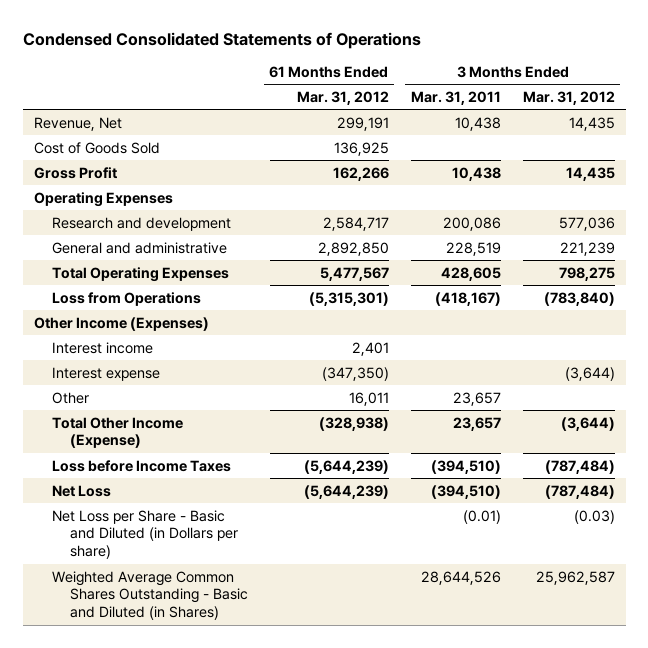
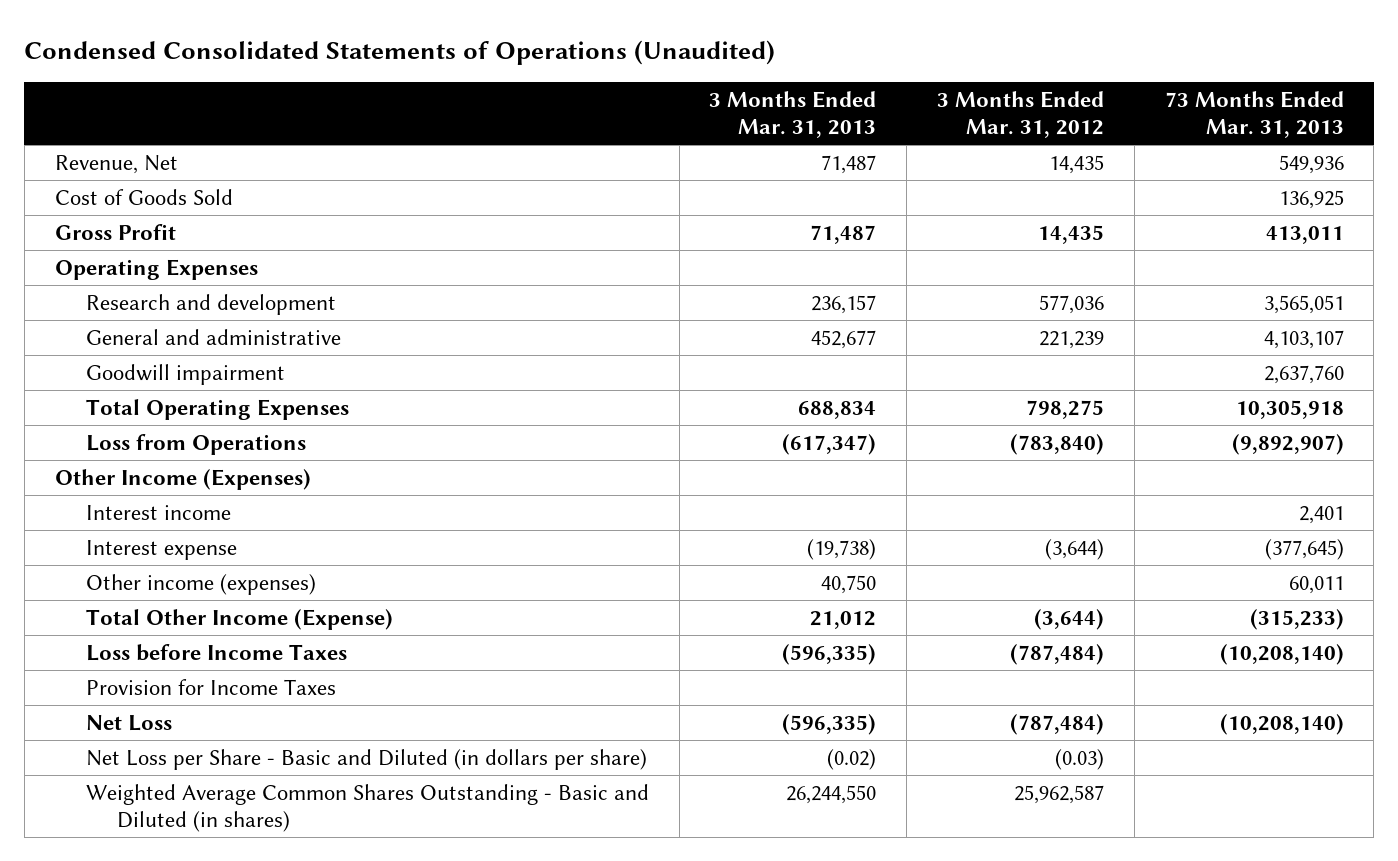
- Condensed Consolidated Statements of Operations
+ Condensed Consolidated Statements of Operations (Unaudited)
- | 61 Months Ended Mar. 31, 2012 | 3 Months Ended Mar. 31, 2011 | 3 Months Ended Mar. 31, 2012
+ | 3 Months Ended Mar. 31, 2013 | 3 Months Ended Mar. 31, 2012 | 73 Months Ended Mar. 31, 2013
+ Goodwill impairment | | | 2,637,760
- Other | 16,011 | 23,657 |
+ Other income (expenses) | 40,750 | | 60,011
+ Provision for Income Taxes
- Net Loss per Share - Basic and Diluted (in Dollars per share) | | (0.01) | (0.03)
- Weighted Average Common Shares Outstanding - Basic and Diluted (in Shares) | | 28,644,526 | 25,962,587
+ Net Loss per Share - Basic and Diluted (in dollars per share) | (0.02) | (0.03) |
+ Weighted Average Common Shares Outstanding - Basic and Diluted (in shares) | 26,244,550 | 25,962,587 |

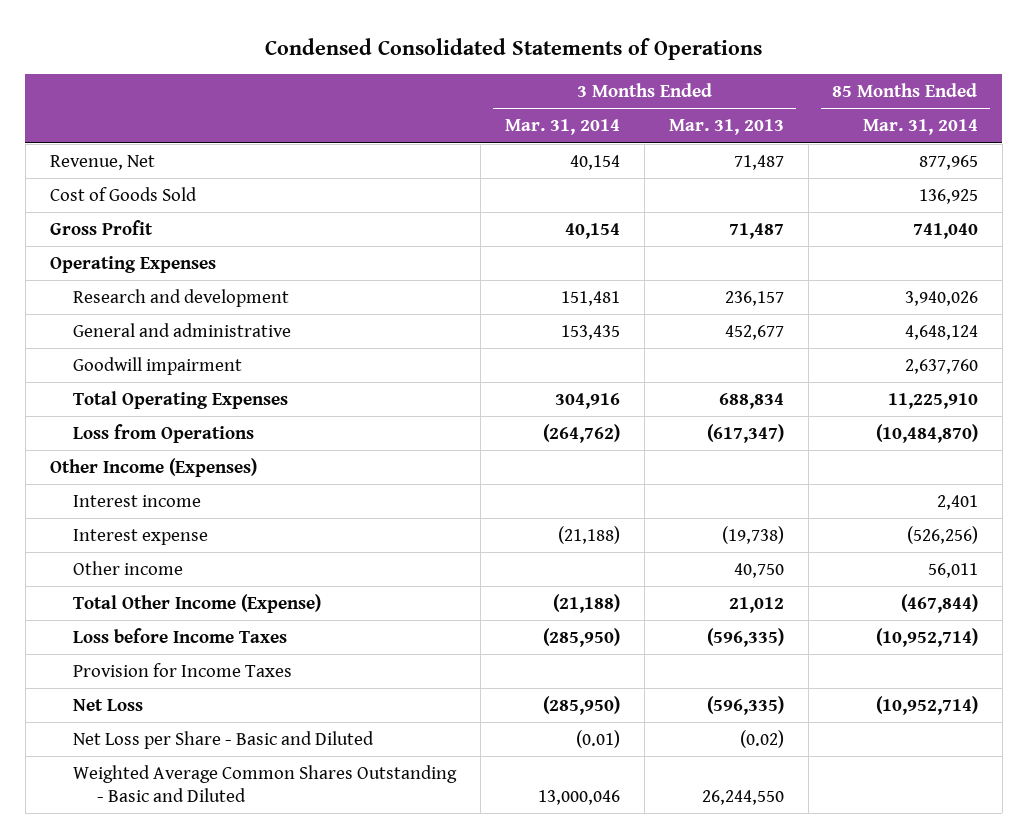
- Condensed Consolidated Statements of Operations (Unaudited)
+ Condensed Consolidated Statements of Operations
- | 3 Months Ended Mar. 31, 2013 | 3 Months Ended Mar. 31, 2012 | 73 Months Ended Mar. 31, 2013
+ | 3 Months Ended Mar. 31, 2014 | 3 Months Ended Mar. 31, 2013 | 85 Months Ended Mar. 31, 2014
- Other income (expenses) | 40,750 | | 60,011
+ Other income | | 40,750 | 56,011
- Net Loss per Share - Basic and Diluted (in dollars per share) | (0.02) | (0.03) |
- Weighted Average Common Shares Outstanding - Basic and Diluted (in shares) | 26,244,550 | 25,962,587 |
+ Net Loss per Share - Basic and Diluted | (0.01) | (0.02) |
+ Weighted Average Common Shares Outstanding - Basic and Diluted | 13,000,046 | 26,244,550 |

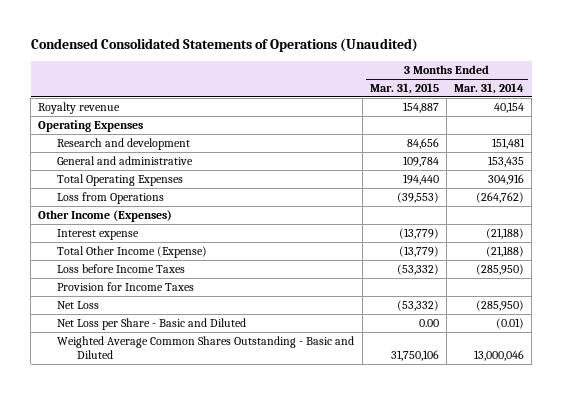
- Condensed Consolidated Statements of Operations
+ Condensed Consolidated Statements of Operations (Unaudited)
- | 3 Months Ended Mar. 31, 2014 | 3 Months Ended Mar. 31, 2013 | 85 Months Ended Mar. 31, 2014
+ | 3 Months Ended Mar. 31, 2015 | 3 Months Ended Mar. 31, 2014
- Revenue, Net | 40,154 | 71,487 | 877,965
- Cost of Goods Sold | | | 136,925
- Gross Profit | 40,154 | 71,487 | 741,040
+ Royalty revenue | 154,887 | 40,154
- Goodwill impairment | | | 2,637,760
- Interest income | | | 2,401
- Other income | | 40,750 | 56,011

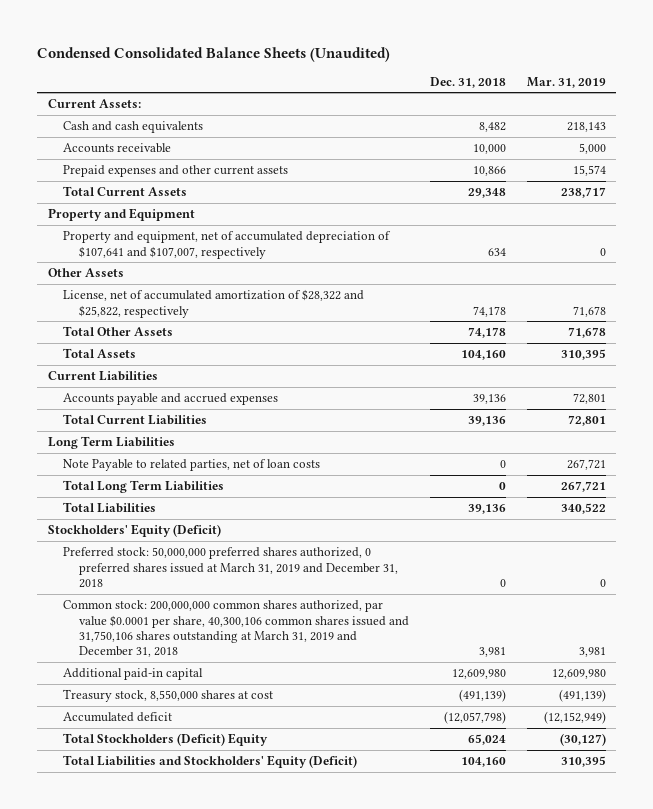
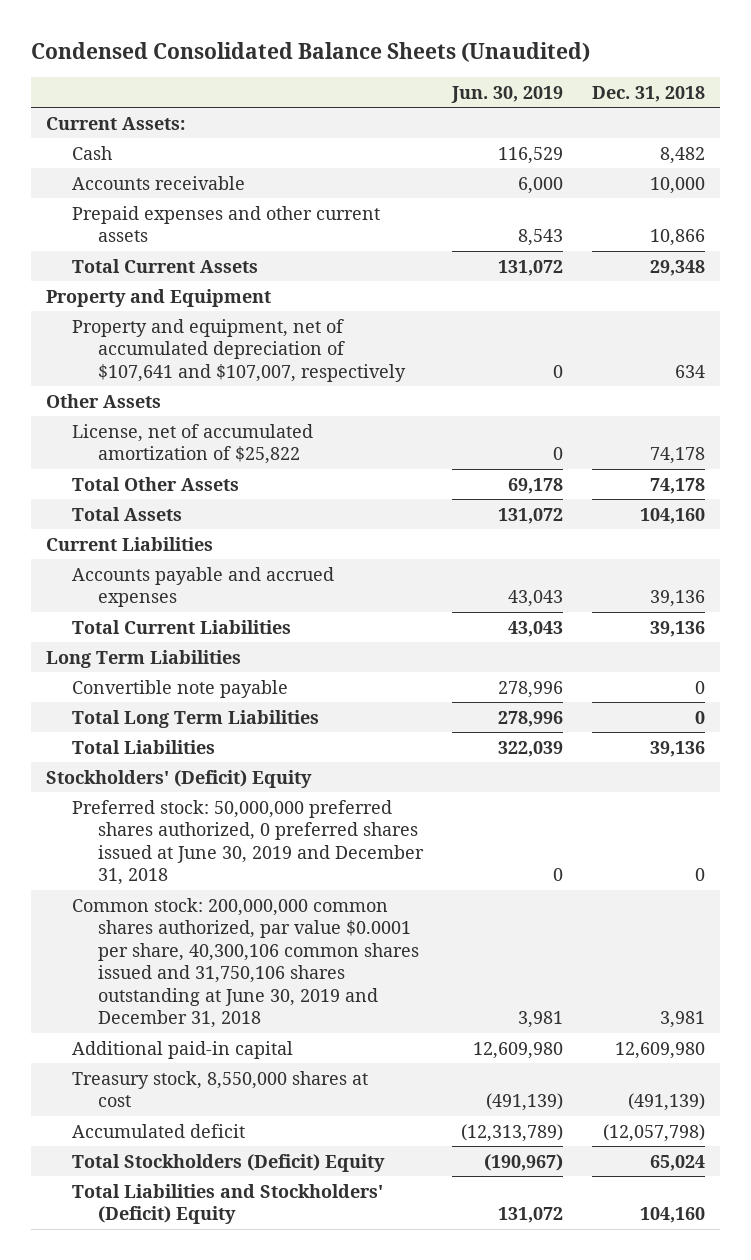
- | Dec. 31, 2018 | Mar. 31, 2019
+ | Jun. 30, 2019 | Dec. 31, 2018
- Cash and cash equivalents | 8,482 | 218,143
+ Cash | 116,529 | 8,482
- License, net of accumulated amortization of $28,322 and $25,822, respectively | 74,178 | 71,678
+ License, net of accumulated amortization of $25,822 | 0 | 74,178
- Note Payable to related parties, net of loan costs | 0 | 267,721
+ Convertible note payable | 278,996 | 0
- Stockholders' Equity (Deficit)
- Preferred stock: 50,000,000 preferred shares authorized, 0 preferred shares issued at March 31, 2019 and December 31, 2018 | 0 | 0
- Common stock: 200,000,000 common shares authorized, par value $0.0001 per share, 40,300,106 common shares issued and 31,750,106 shares outstanding at March 31, 2019 and December 31, 2018 | 3,981 | 3,981
+ Stockholders' (Deficit) Equity
+ Preferred stock: 50,000,000 preferred shares authorized, 0 preferred shares issued at June 30, 2019 and December 31, 2018 | 0 | 0
+ Common stock: 200,000,000 common shares authorized, par value $0.0001 per share, 40,300,106 common shares issued and 31,750,106 shares outstanding at June 30, 2019 and December 31, 2018 | 3,981 | 3,981
- Total Liabilities and Stockholders' Equity (Deficit) | 104,160 | 310,395
+ Total Liabilities and Stockholders' (Deficit) Equity | 131,072 | 104,160

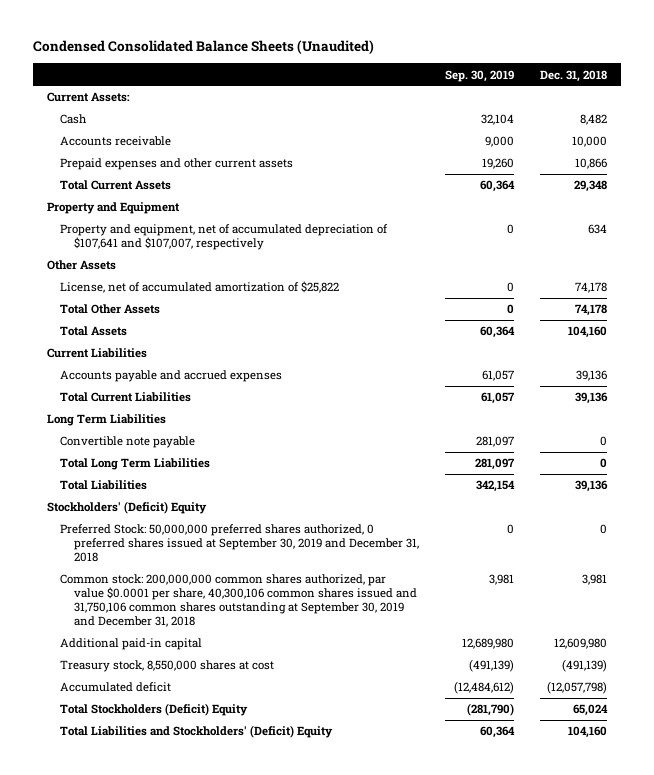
- | Jun. 30, 2019 | Dec. 31, 2018
+ | Sep. 30, 2019 | Dec. 31, 2018
- Preferred stock: 50,000,000 preferred shares authorized, 0 preferred shares issued at June 30, 2019 and December 31, 2018 | 0 | 0
- Common stock: 200,000,000 common shares authorized, par value $0.0001 per share, 40,300,106 common shares issued and 31,750,106 shares outstanding at June 30, 2019 and December 31, 2018 | 3,981 | 3,981
+ Preferred Stock: 50,000,000 preferred shares authorized, 0 preferred shares issued at September 30, 2019 and December 31, 2018 | 0 | 0
+ Common stock: 200,000,000 common shares authorized, par value $0.0001 per share, 40,300,106 common shares issued and 31,750,106 common shares outstanding at September 30, 2019 and December 31, 2018 | 3,981 | 3,981

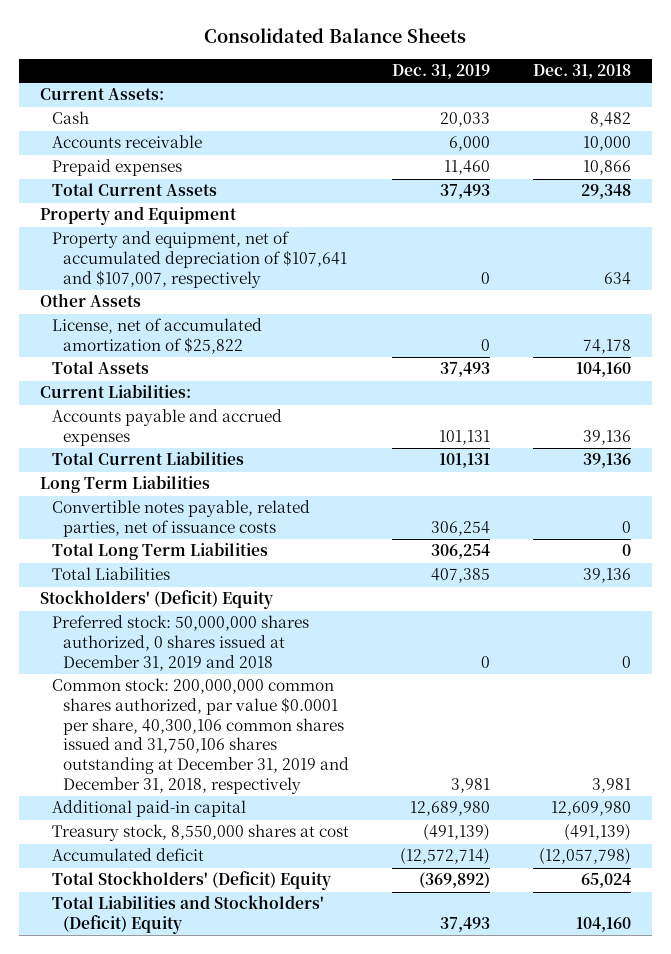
- Condensed Consolidated Balance Sheets (Unaudited)
+ Consolidated Balance Sheets
- | Sep. 30, 2019 | Dec. 31, 2018
+ | Dec. 31, 2019 | Dec. 31, 2018
- Prepaid expenses and other current assets | 19,260 | 10,866
+ Prepaid expenses | 11,460 | 10,866
- Total Other Assets | 0 | 74,178
- Current Liabilities
+ Current Liabilities:
- Convertible note payable | 281,097 | 0
+ Convertible notes payable, related parties, net of issuance costs | 306,254 | 0
- Preferred Stock: 50,000,000 preferred shares authorized, 0 preferred shares issued at September 30, 2019 and December 31, 2018 | 0 | 0
- Common stock: 200,000,000 common shares authorized, par value $0.0001 per share, 40,300,106 common shares issued and 31,750,106 common shares outstanding at September 30, 2019 and December 31, 2018 | 3,981 | 3,981
+ Preferred stock: 50,000,000 shares authorized, 0 shares issued at December 31, 2019 and 2018 | 0 | 0
+ Common stock: 200,000,000 common shares authorized, par value $0.0001 per share, 40,300,106 common shares issued and 31,750,106 shares outstanding at December 31, 2019 and December 31, 2018, respectively | 3,981 | 3,981
- Total Stockholders (Deficit) Equity | (281,790) | 65,024
+ Total Stockholders' (Deficit) Equity | (369,892) | 65,024

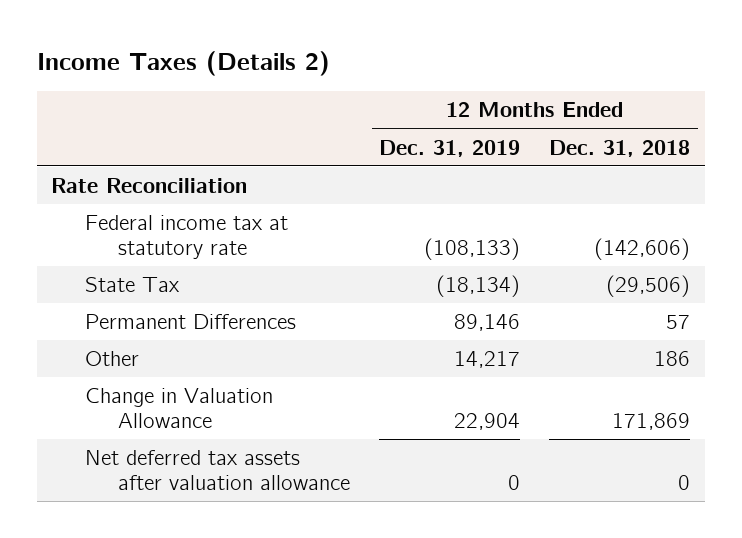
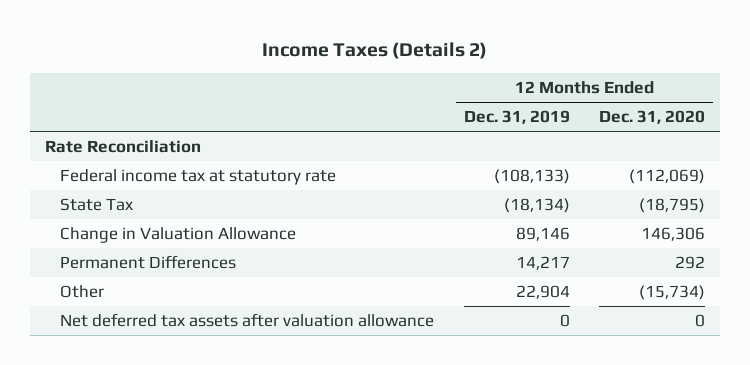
- | 12 Months Ended Dec. 31, 2019 | 12 Months Ended Dec. 31, 2018
+ | 12 Months Ended Dec. 31, 2019 | 12 Months Ended Dec. 31, 2020
- Permanent Differences | 89,146 | 57
- Other | 14,217 | 186
- Change in Valuation Allowance | 22,904 | 171,869
+ Change in Valuation Allowance | 89,146 | 146,306
+ Permanent Differences | 14,217 | 292
+ Other | 22,904 | (15,734)

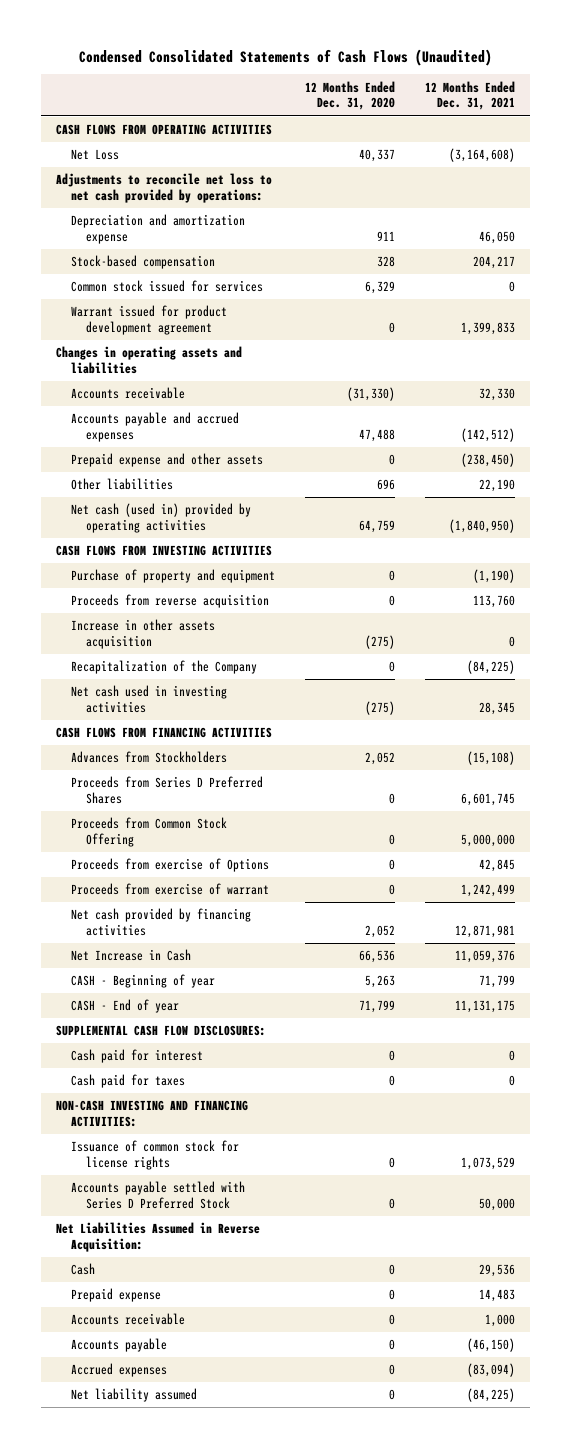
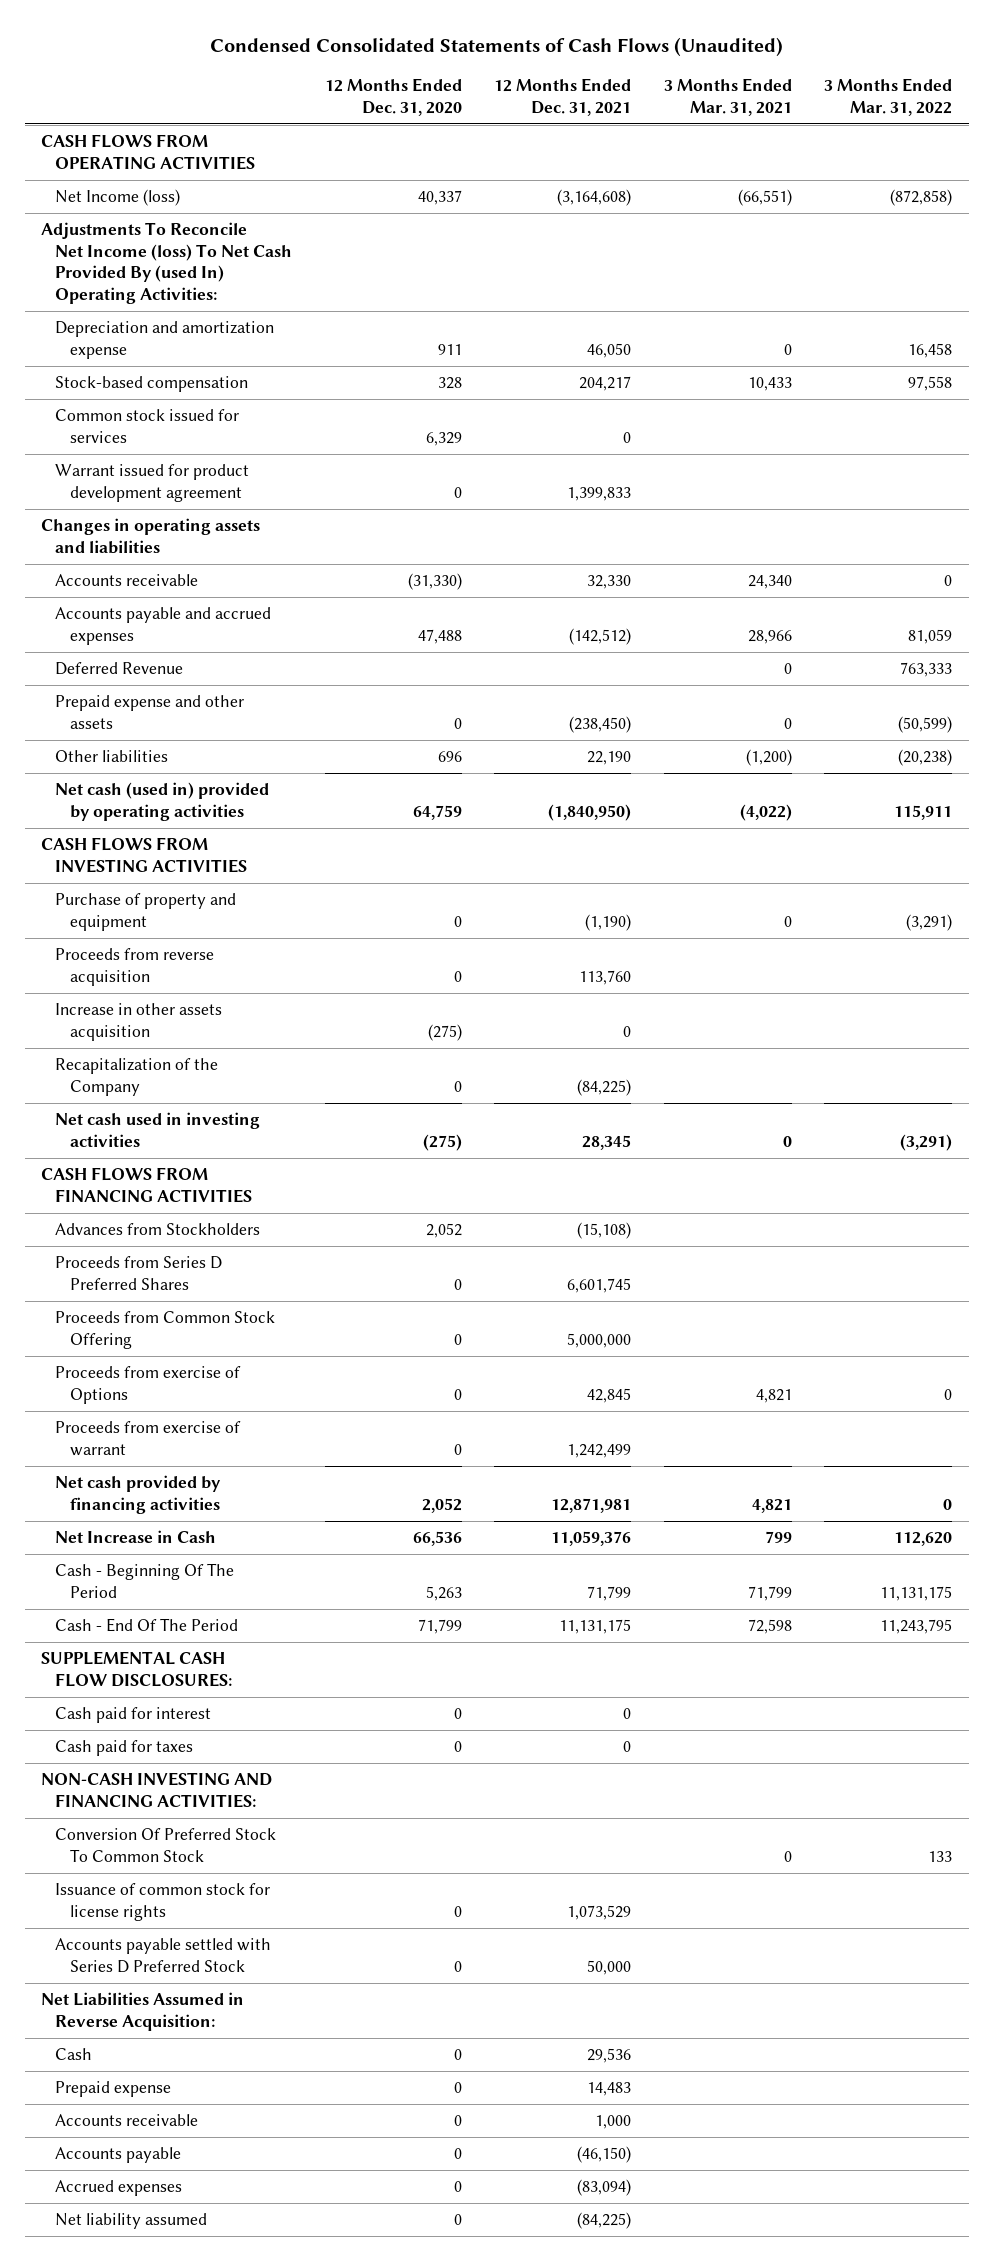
- | 12 Months Ended Dec. 31, 2020 | 12 Months Ended Dec. 31, 2021
+ | 12 Months Ended Dec. 31, 2020 | 12 Months Ended Dec. 31, 2021 | 3 Months Ended Mar. 31, 2021 | 3 Months Ended Mar. 31, 2022
- Net Loss | 40,337 | (3,164,608)
- Adjustments to reconcile net loss to net cash provided by operations:
+ Net Income (loss) | 40,337 | (3,164,608) | (66,551) | (872,858)
+ Adjustments To Reconcile Net Income (loss) To Net Cash Provided By (used In) Operating Activities:
+ Deferred Revenue | | | 0 | 763,333
- CASH - Beginning of year | 5,263 | 71,799
- CASH - End of year | 71,799 | 11,131,175
+ Cash - Beginning Of The Period | 5,263 | 71,799 | 71,799 | 11,131,175
+ Cash - End Of The Period | 71,799 | 11,131,175 | 72,598 | 11,243,795
+ Conversion Of Preferred Stock To Common Stock | | | 0 | 133

